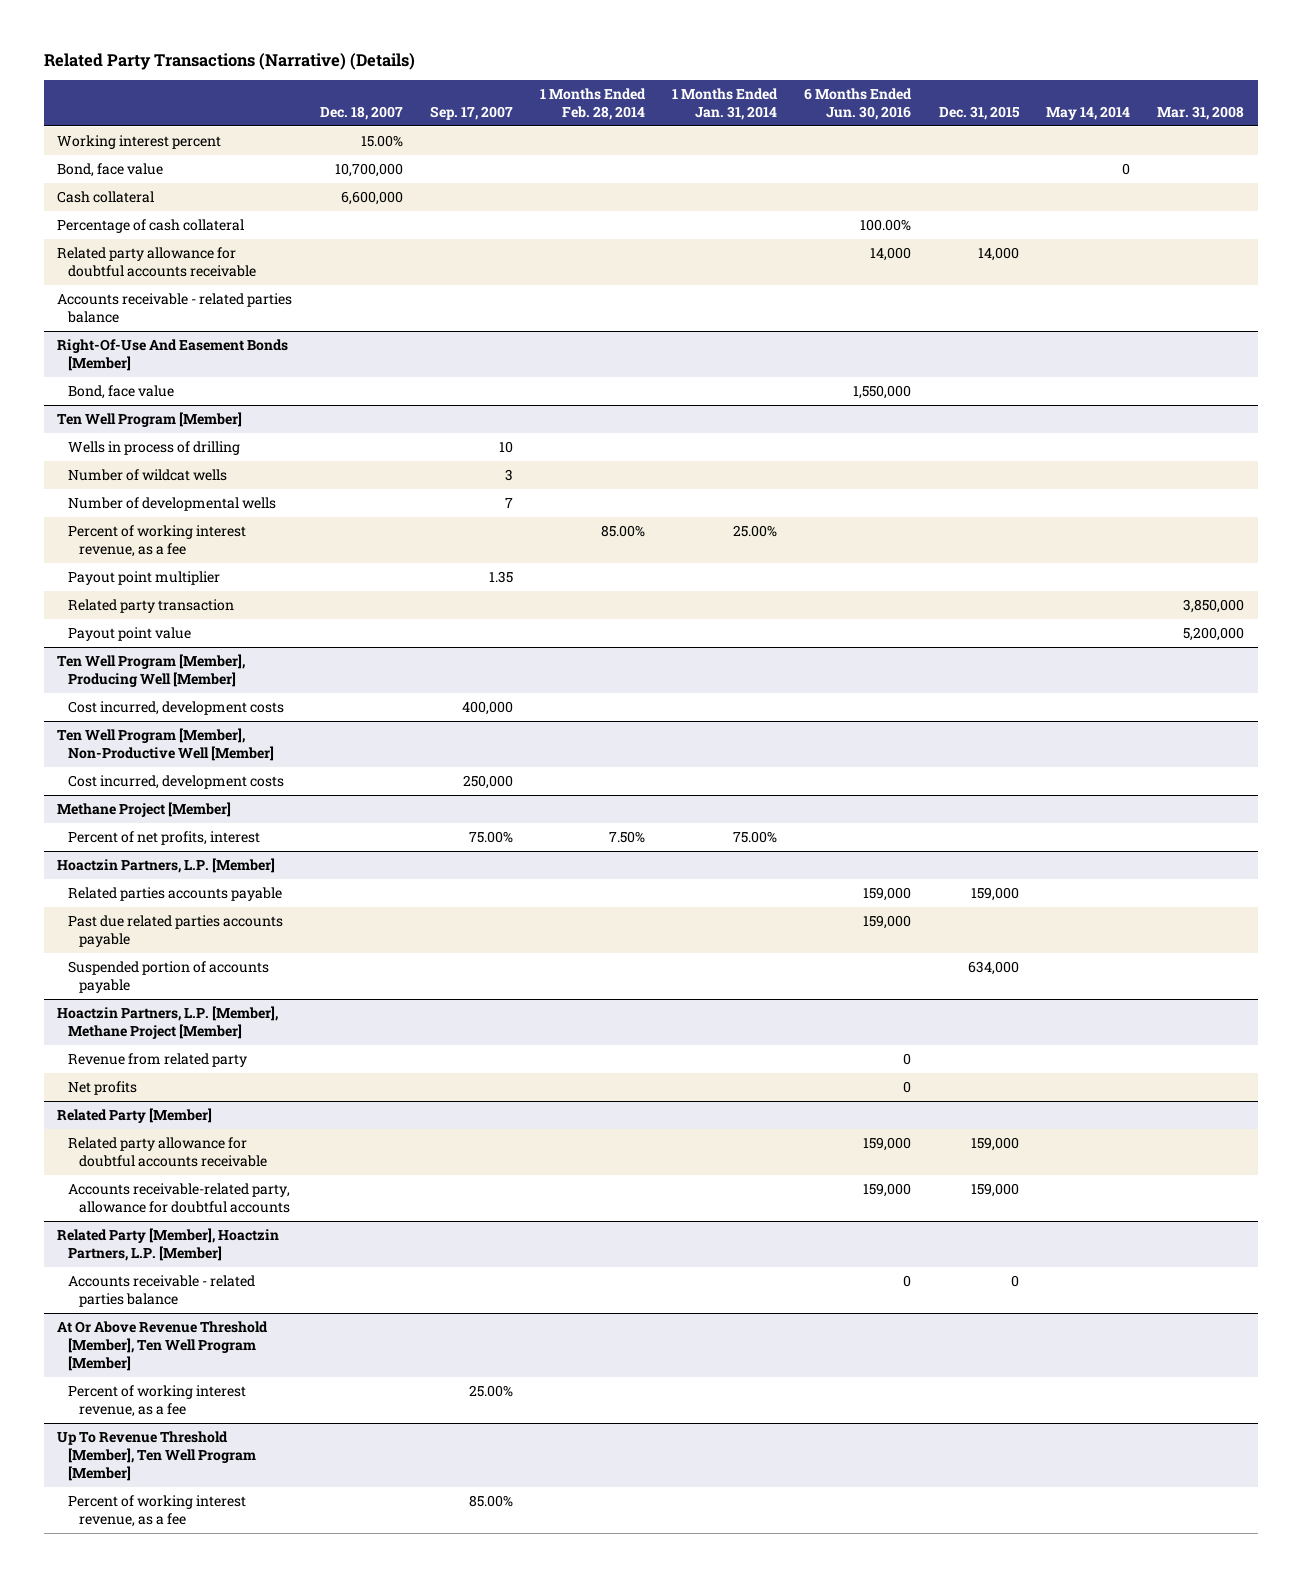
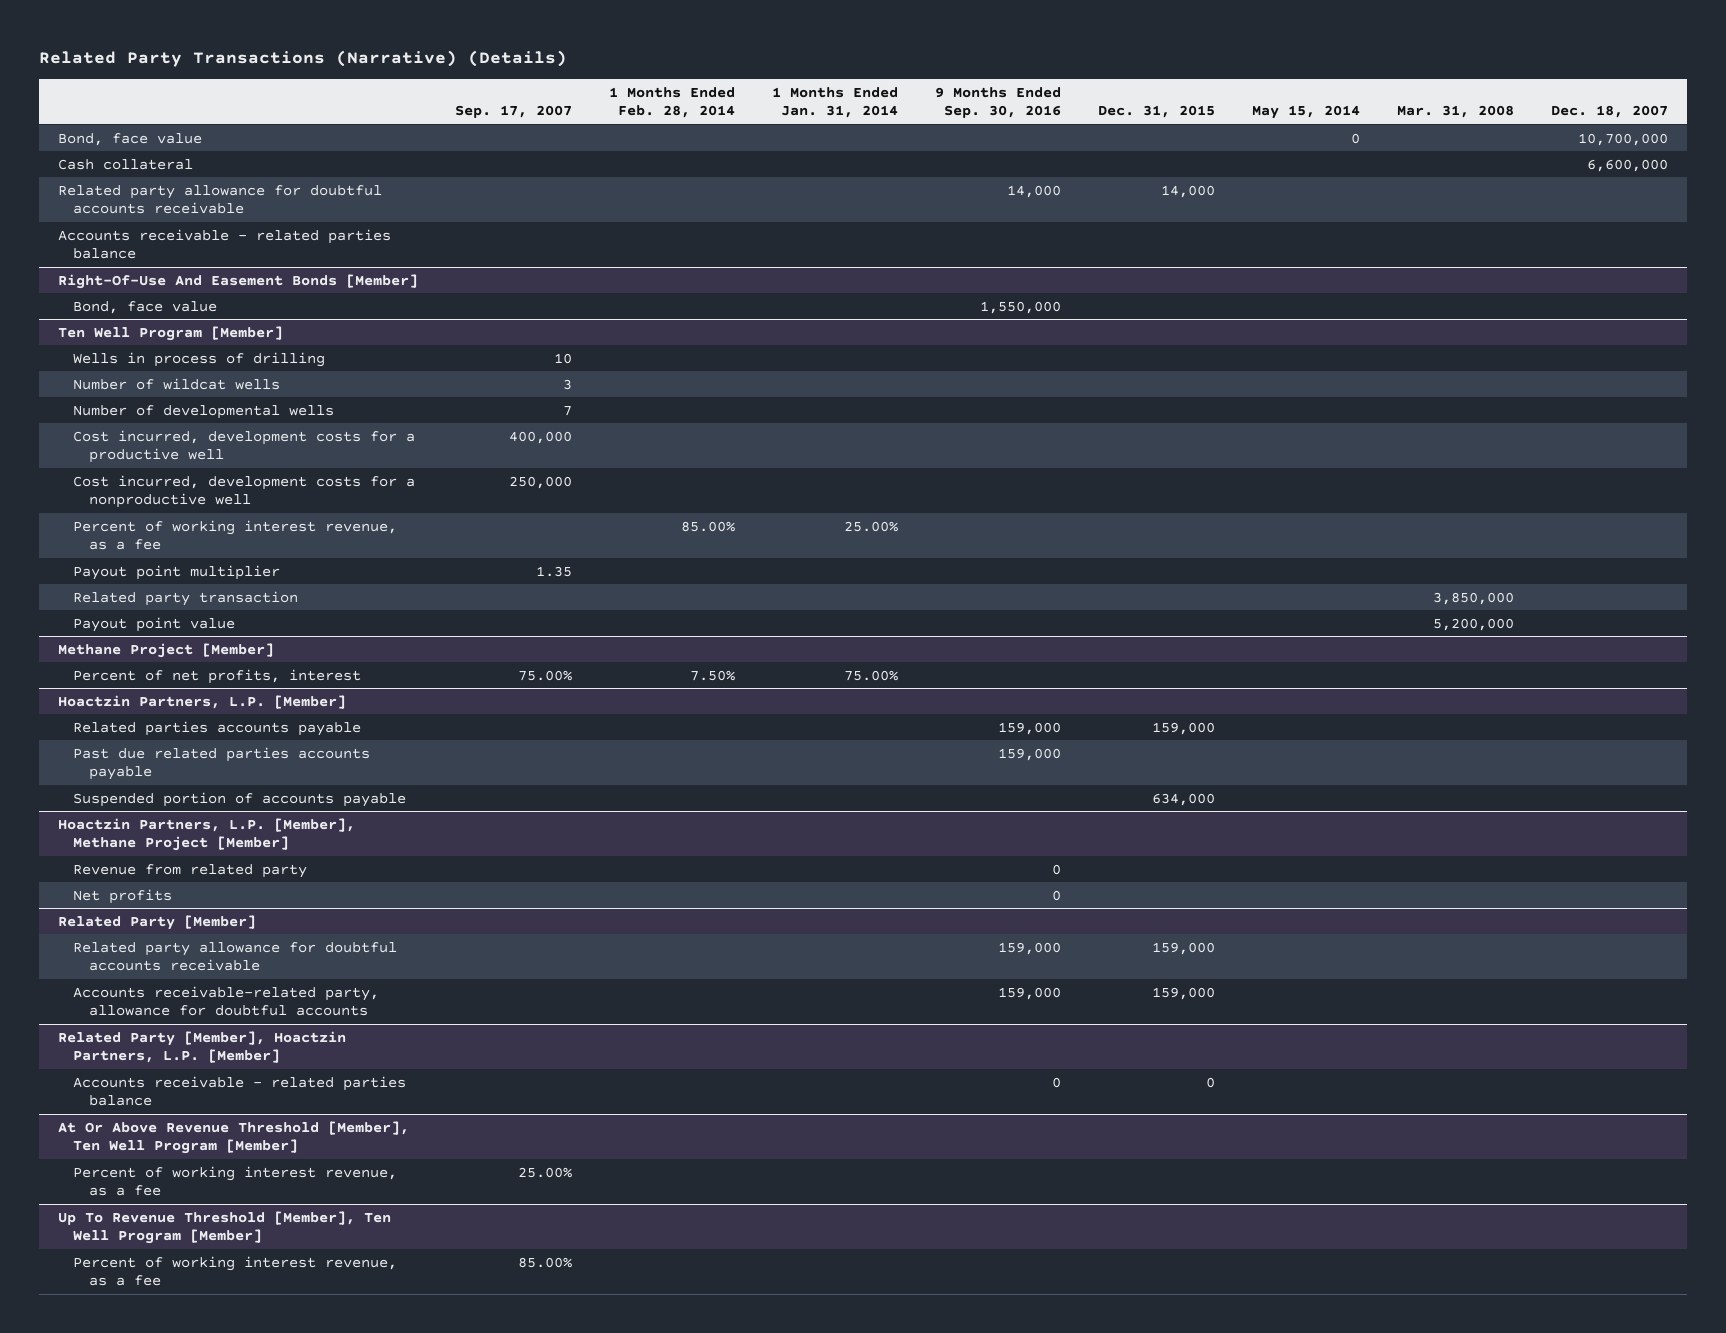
- | Dec. 18, 2007 | Sep. 17, 2007 | 1 Months Ended Feb. 28, 2014 | 1 Months Ended Jan. 31, 2014 | 6 Months Ended Jun. 30, 2016 | Dec. 31, 2015 | May 14, 2014 | Mar. 31, 2008
+ | Sep. 17, 2007 | 1 Months Ended Feb. 28, 2014 | 1 Months Ended Jan. 31, 2014 | 9 Months Ended Sep. 30, 2016 | Dec. 31, 2015 | May 15, 2014 | Mar. 31, 2008 | Dec. 18, 2007
- Working interest percent | 15.00% | | | | | | |
- Percentage of cash collateral | | | | | 100.00% | | |
@ Ten Well Program [Member]
+ Cost incurred, development costs for a productive well | 400,000 | | | | | | |
+ Cost incurred, development costs for a nonproductive well | 250,000 | | | | | | |
- Ten Well Program [Member], Producing Well [Member]
- Cost incurred, development costs | | 400,000 | | | | | |
- Ten Well Program [Member], Non-Productive Well [Member]
- Cost incurred, development costs | | 250,000 | | | | | |

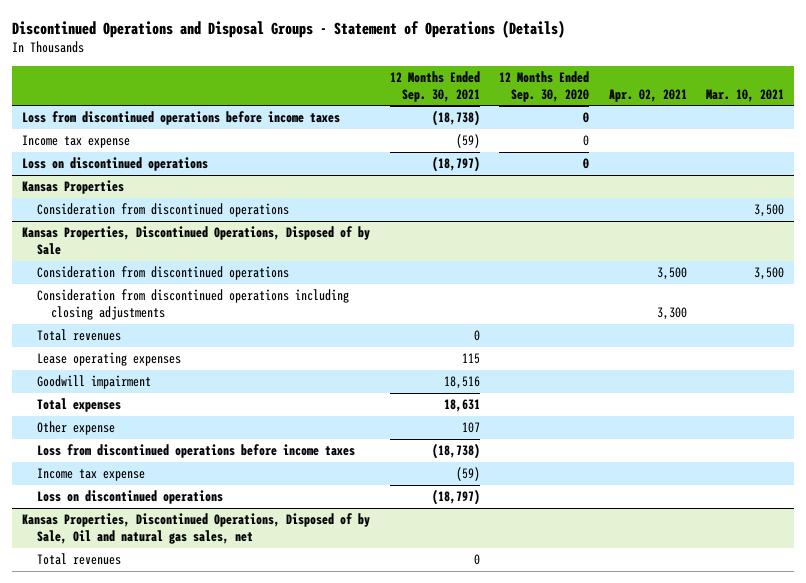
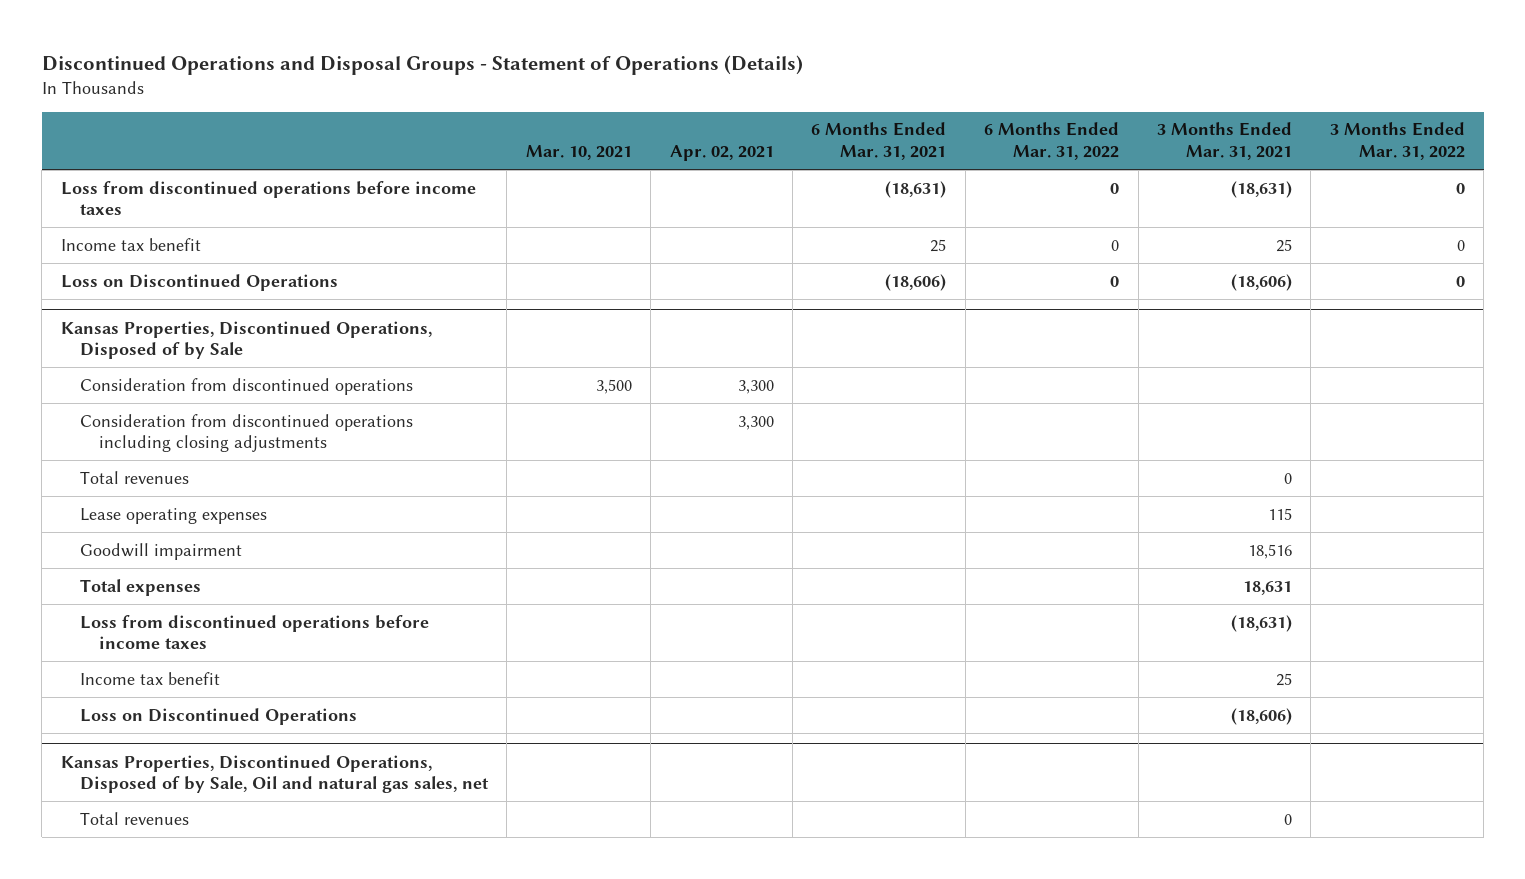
- | 12 Months Ended Sep. 30, 2021 | 12 Months Ended Sep. 30, 2020 | Apr. 02, 2021 | Mar. 10, 2021
+ | Mar. 10, 2021 | Apr. 02, 2021 | 6 Months Ended Mar. 31, 2021 | 6 Months Ended Mar. 31, 2022 | 3 Months Ended Mar. 31, 2021 | 3 Months Ended Mar. 31, 2022
- Income tax expense | (59) | 0 | |
- Loss on discontinued operations | (18,797) | 0 | |
- Kansas Properties
- Consideration from discontinued operations | | | | 3,500
+ Income tax benefit | | | 25 | 0 | 25 | 0
+ Loss on Discontinued Operations | | | (18,606) | 0 | (18,606) | 0
@ Kansas Properties, Discontinued Operations, Disposed of by Sale
- Consideration from discontinued operations | | | 3,500 | 3,500
+ Consideration from discontinued operations | 3,500 | 3,300 | | | |
- Other expense | 107 | | |
- Income tax expense | (59) | | |
- Loss on discontinued operations | (18,797) | | |
+ Income tax benefit | | | | | 25 |
+ Loss on Discontinued Operations | | | | | (18,606) |

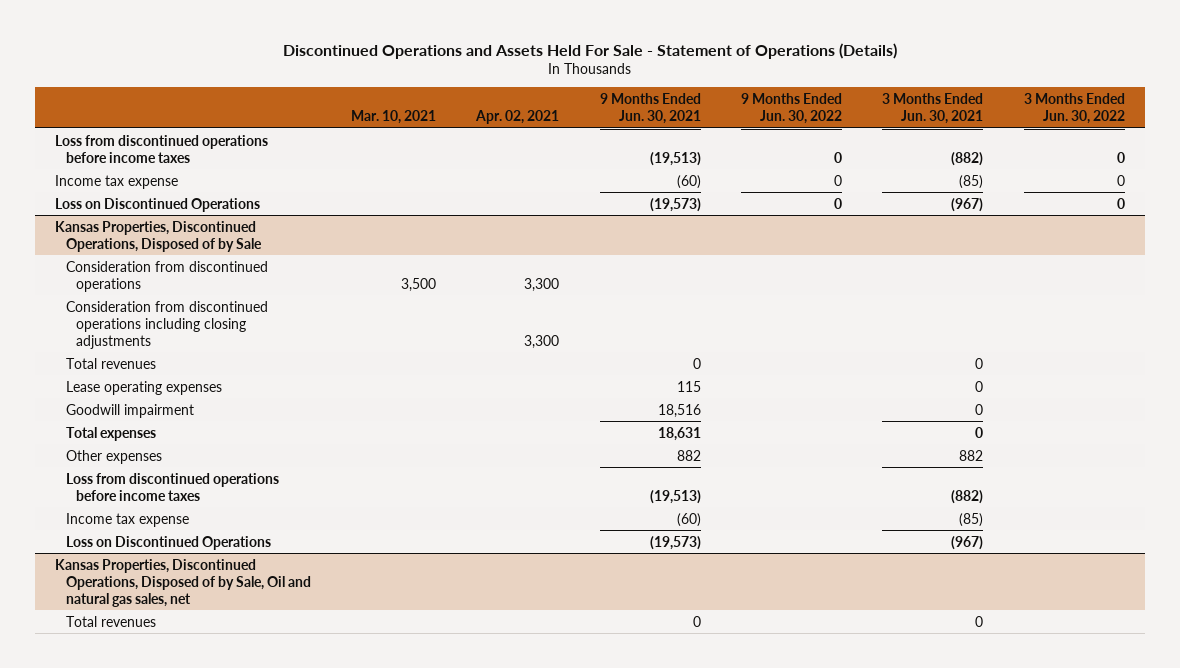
- Discontinued Operations and Disposal Groups - Statement of Operations (Details)
+ Discontinued Operations and Assets Held For Sale - Statement of Operations (Details)
- | Mar. 10, 2021 | Apr. 02, 2021 | 6 Months Ended Mar. 31, 2021 | 6 Months Ended Mar. 31, 2022 | 3 Months Ended Mar. 31, 2021 | 3 Months Ended Mar. 31, 2022
+ | Mar. 10, 2021 | Apr. 02, 2021 | 9 Months Ended Jun. 30, 2021 | 9 Months Ended Jun. 30, 2022 | 3 Months Ended Jun. 30, 2021 | 3 Months Ended Jun. 30, 2022
- Income tax benefit | | | 25 | 0 | 25 | 0
+ Income tax expense | | | (60) | 0 | (85) | 0
@ Kansas Properties, Discontinued Operations, Disposed of by Sale
+ Other expenses | | | 882 | | 882 |
- Income tax benefit | | | | | 25 |
+ Income tax expense | | | (60) | | (85) |

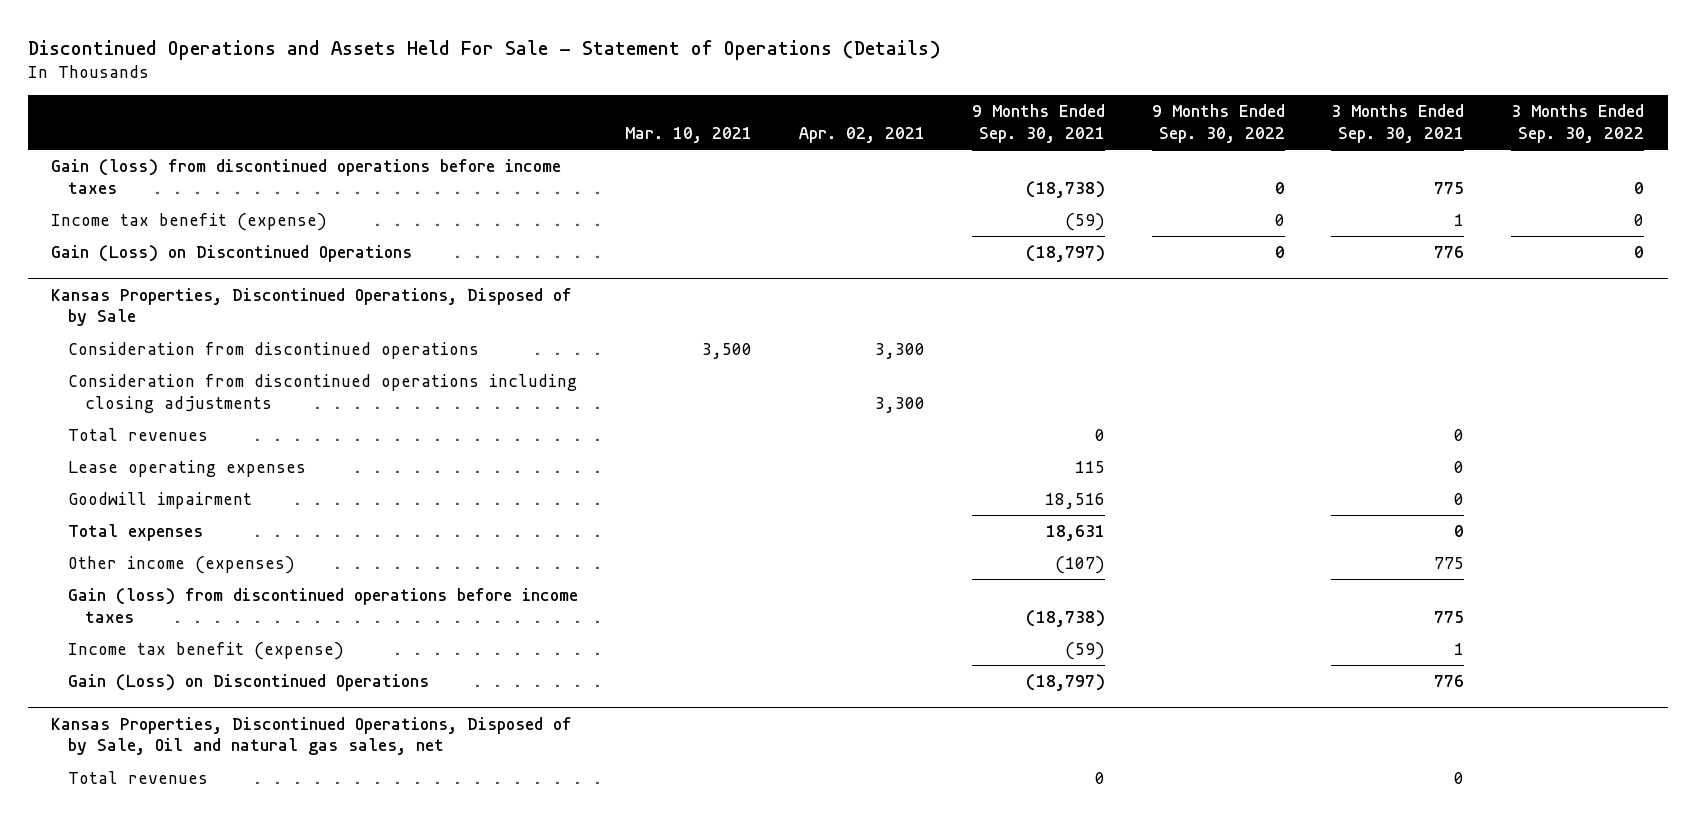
- | Mar. 10, 2021 | Apr. 02, 2021 | 9 Months Ended Jun. 30, 2021 | 9 Months Ended Jun. 30, 2022 | 3 Months Ended Jun. 30, 2021 | 3 Months Ended Jun. 30, 2022
+ | Mar. 10, 2021 | Apr. 02, 2021 | 9 Months Ended Sep. 30, 2021 | 9 Months Ended Sep. 30, 2022 | 3 Months Ended Sep. 30, 2021 | 3 Months Ended Sep. 30, 2022
- Loss from discontinued operations before income taxes | | | (19,513) | 0 | (882) | 0
- Income tax expense | | | (60) | 0 | (85) | 0
- Loss on Discontinued Operations | | | (19,573) | 0 | (967) | 0
+ Gain (loss) from discontinued operations before income taxes | | | (18,738) | 0 | 775 | 0
+ Income tax benefit (expense) | | | (59) | 0 | 1 | 0
+ Gain (Loss) on Discontinued Operations | | | (18,797) | 0 | 776 | 0
@ Kansas Properties, Discontinued Operations, Disposed of by Sale
- Other expenses | | | 882 | | 882 |
- Loss from discontinued operations before income taxes | | | (19,513) | | (882) |
- Income tax expense | | | (60) | | (85) |
- Loss on Discontinued Operations | | | (19,573) | | (967) |
+ Other income (expenses) | | | (107) | | 775 |
+ Gain (loss) from discontinued operations before income taxes | | | (18,738) | | 775 |
+ Income tax benefit (expense) | | | (59) | | 1 |
+ Gain (Loss) on Discontinued Operations | | | (18,797) | | 776 |

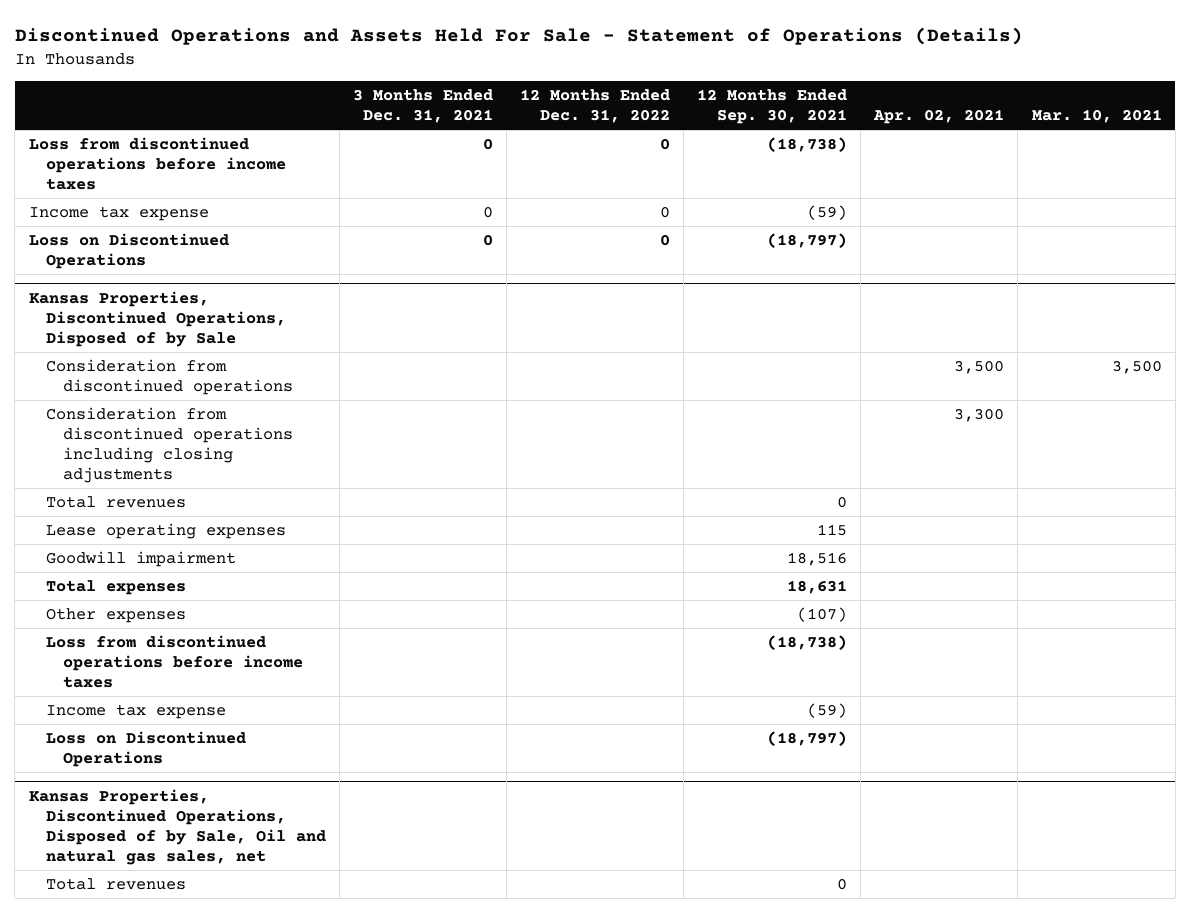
- | Mar. 10, 2021 | Apr. 02, 2021 | 9 Months Ended Sep. 30, 2021 | 9 Months Ended Sep. 30, 2022 | 3 Months Ended Sep. 30, 2021 | 3 Months Ended Sep. 30, 2022
+ | 3 Months Ended Dec. 31, 2021 | 12 Months Ended Dec. 31, 2022 | 12 Months Ended Sep. 30, 2021 | Apr. 02, 2021 | Mar. 10, 2021
- Gain (loss) from discontinued operations before income taxes | | | (18,738) | 0 | 775 | 0
- Income tax benefit (expense) | | | (59) | 0 | 1 | 0
- Gain (Loss) on Discontinued Operations | | | (18,797) | 0 | 776 | 0
+ Loss from discontinued operations before income taxes | 0 | 0 | (18,738) | |
+ Income tax expense | 0 | 0 | (59) | |
+ Loss on Discontinued Operations | 0 | 0 | (18,797) | |
@ Kansas Properties, Discontinued Operations, Disposed of by Sale
- Consideration from discontinued operations | 3,500 | 3,300 | | | |
+ Consideration from discontinued operations | | | | 3,500 | 3,500
- Other income (expenses) | | | (107) | | 775 |
- Gain (loss) from discontinued operations before income taxes | | | (18,738) | | 775 |
- Income tax benefit (expense) | | | (59) | | 1 |
- Gain (Loss) on Discontinued Operations | | | (18,797) | | 776 |
+ Other expenses | | | (107) | |
+ Loss from discontinued operations before income taxes | | | (18,738) | |
+ Income tax expense | | | (59) | |
+ Loss on Discontinued Operations | | | (18,797) | |

